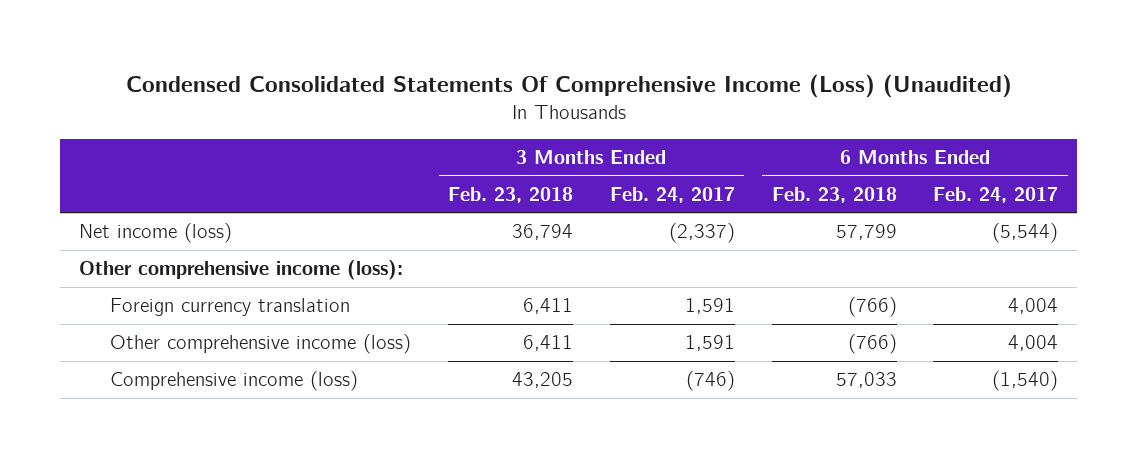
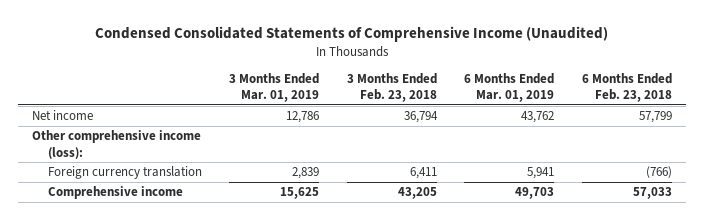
- Condensed Consolidated Statements Of Comprehensive Income (Loss) (Unaudited)
+ Condensed Consolidated Statements of Comprehensive Income (Unaudited)
- | 3 Months Ended Feb. 23, 2018 | 3 Months Ended Feb. 24, 2017 | 6 Months Ended Feb. 23, 2018 | 6 Months Ended Feb. 24, 2017
+ | 3 Months Ended Mar. 01, 2019 | 3 Months Ended Feb. 23, 2018 | 6 Months Ended Mar. 01, 2019 | 6 Months Ended Feb. 23, 2018
- Net income (loss) | 36,794 | (2,337) | 57,799 | (5,544)
+ Net income | 12,786 | 36,794 | 43,762 | 57,799
- Other comprehensive income (loss) | 6,411 | 1,591 | (766) | 4,004
- Comprehensive income (loss) | 43,205 | (746) | 57,033 | (1,540)
+ Comprehensive income | 15,625 | 43,205 | 49,703 | 57,033

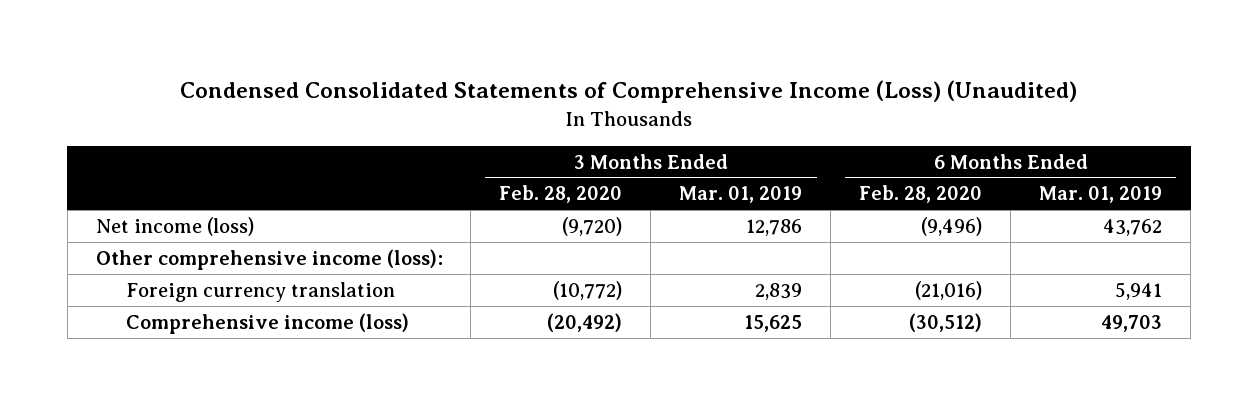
- Condensed Consolidated Statements of Comprehensive Income (Unaudited)
+ Condensed Consolidated Statements of Comprehensive Income (Loss) (Unaudited)
- | 3 Months Ended Mar. 01, 2019 | 3 Months Ended Feb. 23, 2018 | 6 Months Ended Mar. 01, 2019 | 6 Months Ended Feb. 23, 2018
+ | 3 Months Ended Feb. 28, 2020 | 3 Months Ended Mar. 01, 2019 | 6 Months Ended Feb. 28, 2020 | 6 Months Ended Mar. 01, 2019
- Net income | 12,786 | 36,794 | 43,762 | 57,799
+ Net income (loss) | (9,720) | 12,786 | (9,496) | 43,762
- Comprehensive income | 15,625 | 43,205 | 49,703 | 57,033
+ Comprehensive income (loss) | (20,492) | 15,625 | (30,512) | 49,703

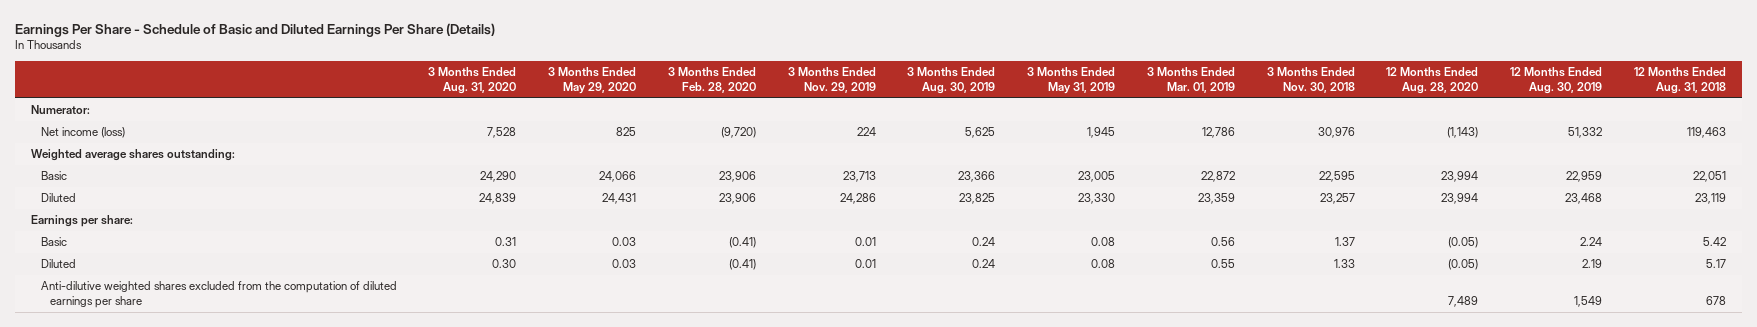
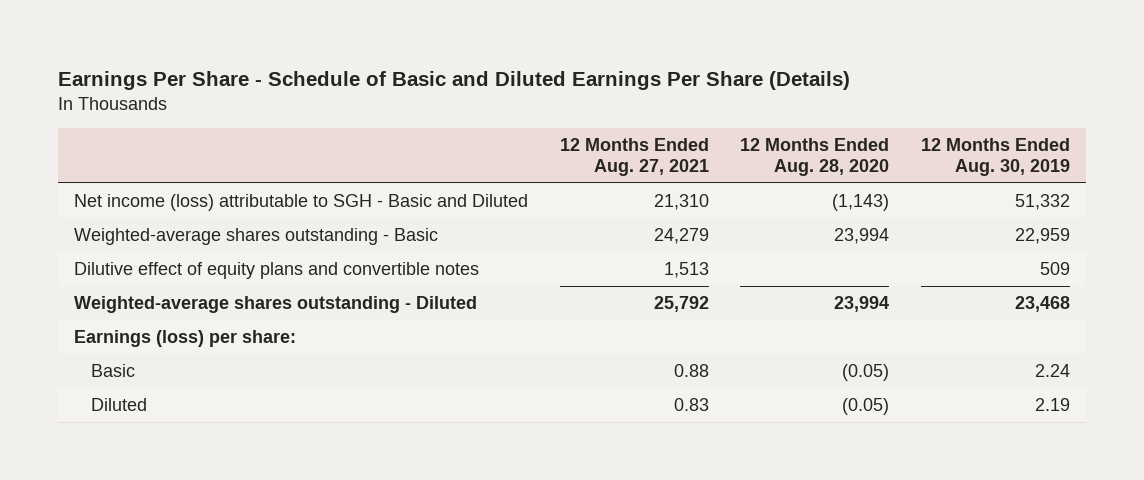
- | 3 Months Ended Aug. 31, 2020 | 3 Months Ended May 29, 2020 | 3 Months Ended Feb. 28, 2020 | 3 Months Ended Nov. 29, 2019 | 3 Months Ended Aug. 30, 2019 | 3 Months Ended May 31, 2019 | 3 Months Ended Mar. 01, 2019 | 3 Months Ended Nov. 30, 2018 | 12 Months Ended Aug. 28, 2020 | 12 Months Ended Aug. 30, 2019 | 12 Months Ended Aug. 31, 2018
+ | 12 Months Ended Aug. 27, 2021 | 12 Months Ended Aug. 28, 2020 | 12 Months Ended Aug. 30, 2019
- Numerator:
- Net income (loss) | 7,528 | 825 | (9,720) | 224 | 5,625 | 1,945 | 12,786 | 30,976 | (1,143) | 51,332 | 119,463
- Weighted average shares outstanding:
- Basic | 24,290 | 24,066 | 23,906 | 23,713 | 23,366 | 23,005 | 22,872 | 22,595 | 23,994 | 22,959 | 22,051
- Diluted | 24,839 | 24,431 | 23,906 | 24,286 | 23,825 | 23,330 | 23,359 | 23,257 | 23,994 | 23,468 | 23,119
- Earnings per share:
+ Net income (loss) attributable to SGH - Basic and Diluted | 21,310 | (1,143) | 51,332
+ Weighted-average shares outstanding - Basic | 24,279 | 23,994 | 22,959
+ Dilutive effect of equity plans and convertible notes | 1,513 | | 509
+ Weighted-average shares outstanding - Diluted | 25,792 | 23,994 | 23,468
+ Earnings (loss) per share:
- Anti-dilutive weighted shares excluded from the computation of diluted earnings per share | | | | | | | | | 7,489 | 1,549 | 678

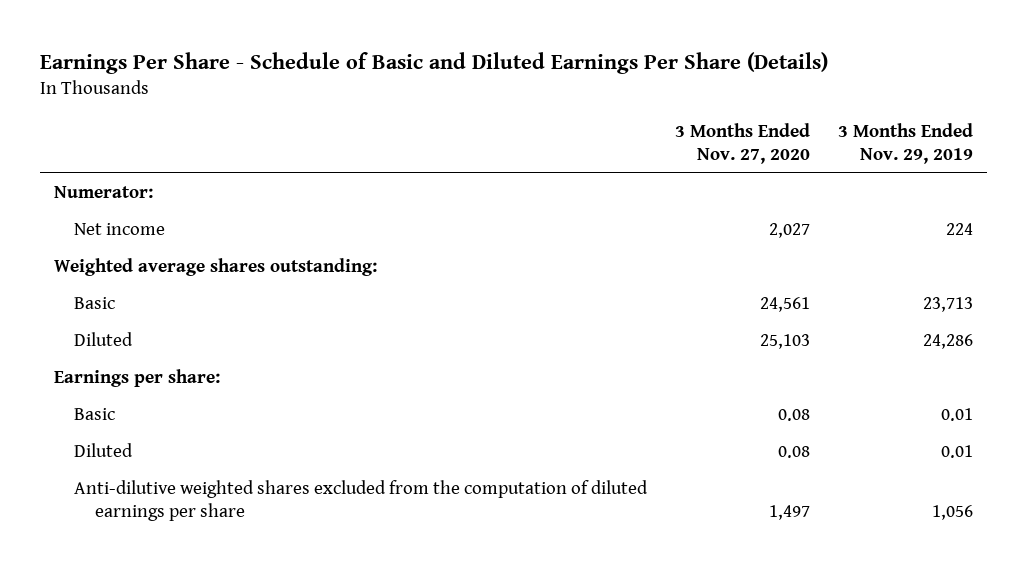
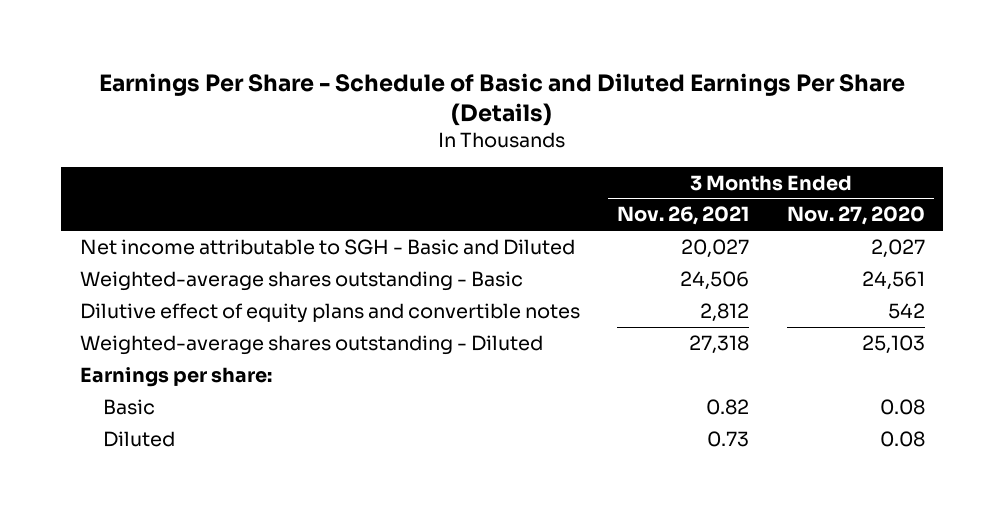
- | 3 Months Ended Nov. 27, 2020 | 3 Months Ended Nov. 29, 2019
+ | 3 Months Ended Nov. 26, 2021 | 3 Months Ended Nov. 27, 2020
- Numerator:
- Net income | 2,027 | 224
- Weighted average shares outstanding:
- Basic | 24,561 | 23,713
- Diluted | 25,103 | 24,286
+ Net income attributable to SGH - Basic and Diluted | 20,027 | 2,027
+ Weighted-average shares outstanding - Basic | 24,506 | 24,561
+ Dilutive effect of equity plans and convertible notes | 2,812 | 542
+ Weighted-average shares outstanding - Diluted | 27,318 | 25,103
- Anti-dilutive weighted shares excluded from the computation of diluted earnings per share | 1,497 | 1,056

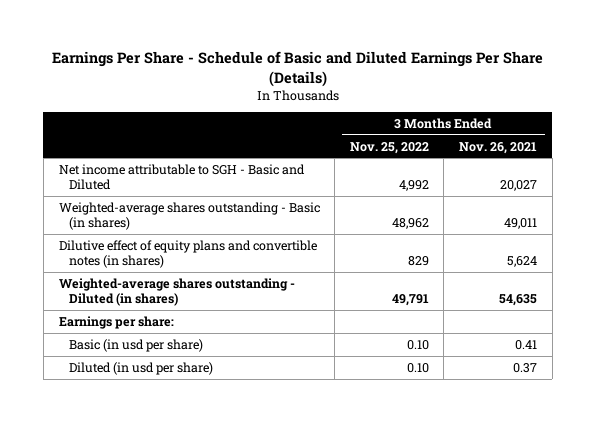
- | 3 Months Ended Nov. 26, 2021 | 3 Months Ended Nov. 27, 2020
+ | 3 Months Ended Nov. 25, 2022 | 3 Months Ended Nov. 26, 2021
- Weighted-average shares outstanding - Basic | 24,506 | 24,561
- Dilutive effect of equity plans and convertible notes | 2,812 | 542
- Weighted-average shares outstanding - Diluted | 27,318 | 25,103
+ Weighted-average shares outstanding - Basic (in shares) | 48,962 | 49,011
+ Dilutive effect of equity plans and convertible notes (in shares) | 829 | 5,624
+ Weighted-average shares outstanding - Diluted (in shares) | 49,791 | 54,635
- Basic | 0.82 | 0.08
- Diluted | 0.73 | 0.08
+ Basic (in usd per share) | 0.10 | 0.41
+ Diluted (in usd per share) | 0.10 | 0.37

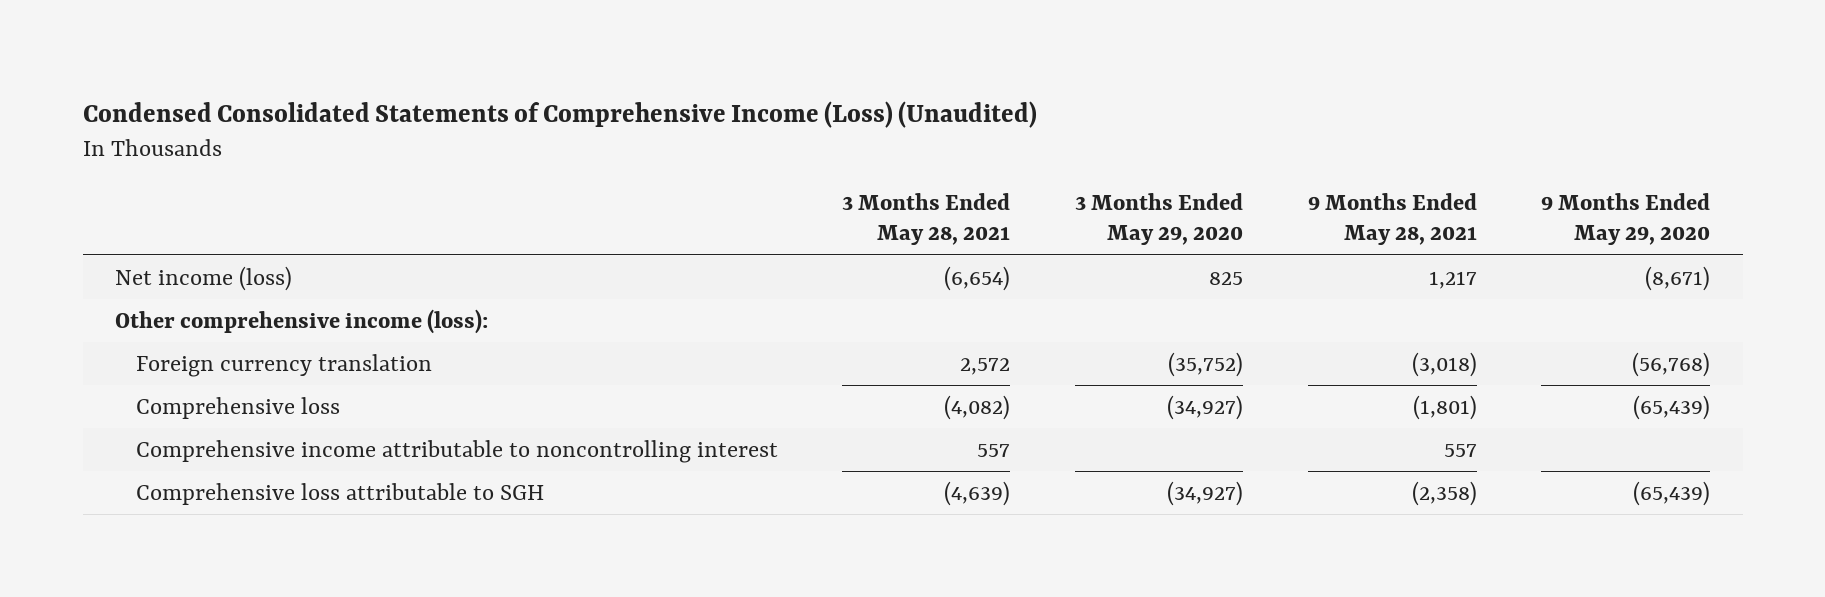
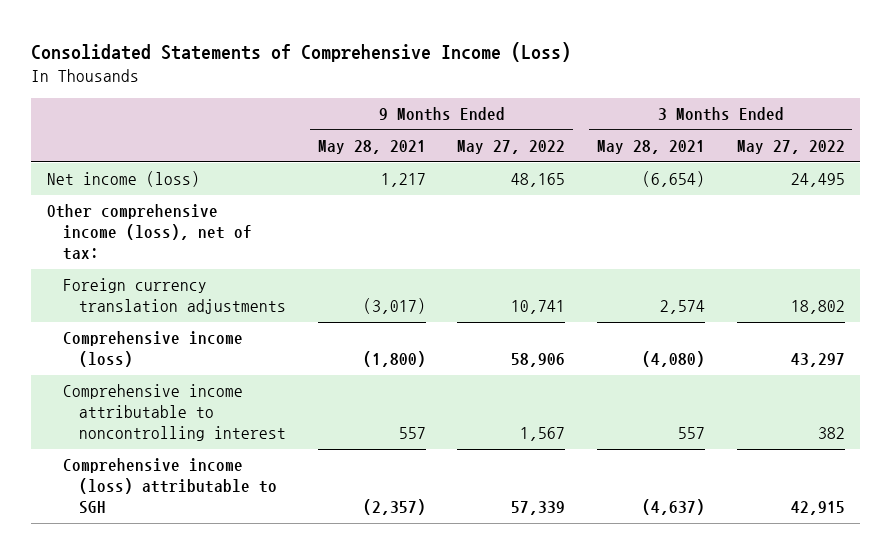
- Condensed Consolidated Statements of Comprehensive Income (Loss) (Unaudited)
+ Consolidated Statements of Comprehensive Income (Loss)
- | 3 Months Ended May 28, 2021 | 3 Months Ended May 29, 2020 | 9 Months Ended May 28, 2021 | 9 Months Ended May 29, 2020
+ | 9 Months Ended May 28, 2021 | 9 Months Ended May 27, 2022 | 3 Months Ended May 28, 2021 | 3 Months Ended May 27, 2022
- Other comprehensive income (loss):
- Foreign currency translation | 2,572 | (35,752) | (3,018) | (56,768)
- Comprehensive loss | (4,082) | (34,927) | (1,801) | (65,439)
+ Other comprehensive income (loss), net of tax:
+ Foreign currency translation adjustments | (3,017) | 10,741 | 2,574 | 18,802
+ Comprehensive income (loss) | (1,800) | 58,906 | (4,080) | 43,297
- Comprehensive loss attributable to SGH | (4,639) | (34,927) | (2,358) | (65,439)
+ Comprehensive income (loss) attributable to SGH | (2,357) | 57,339 | (4,637) | 42,915

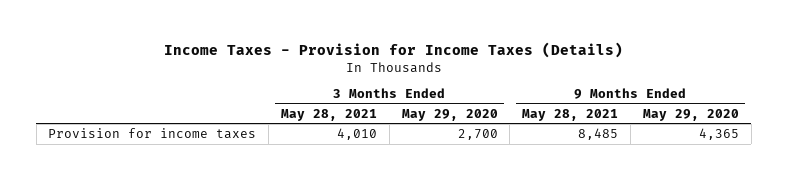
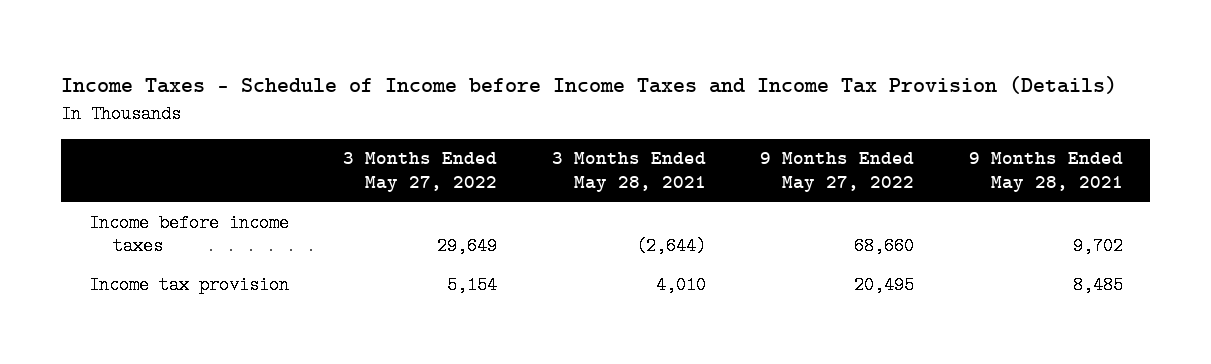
- Income Taxes - Provision for Income Taxes (Details)
+ Income Taxes - Schedule of Income before Income Taxes and Income Tax Provision (Details)
- | 3 Months Ended May 28, 2021 | 3 Months Ended May 29, 2020 | 9 Months Ended May 28, 2021 | 9 Months Ended May 29, 2020
+ | 3 Months Ended May 27, 2022 | 3 Months Ended May 28, 2021 | 9 Months Ended May 27, 2022 | 9 Months Ended May 28, 2021
- Provision for income taxes | 4,010 | 2,700 | 8,485 | 4,365
+ Income before income taxes | 29,649 | (2,644) | 68,660 | 9,702
+ Income tax provision | 5,154 | 4,010 | 20,495 | 8,485

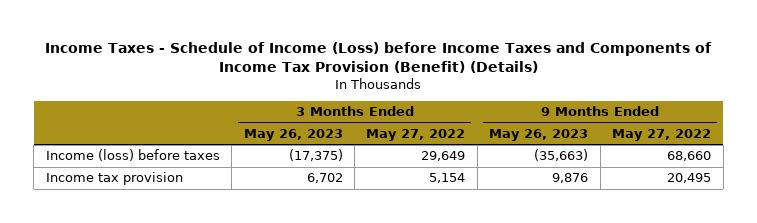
- Income Taxes - Schedule of Income before Income Taxes and Income Tax Provision (Details)
+ Income Taxes - Schedule of Income (Loss) before Income Taxes and Components of Income Tax Provision (Benefit) (Details)
- | 3 Months Ended May 27, 2022 | 3 Months Ended May 28, 2021 | 9 Months Ended May 27, 2022 | 9 Months Ended May 28, 2021
+ | 3 Months Ended May 26, 2023 | 3 Months Ended May 27, 2022 | 9 Months Ended May 26, 2023 | 9 Months Ended May 27, 2022
- Income before income taxes | 29,649 | (2,644) | 68,660 | 9,702
+ Income (loss) before taxes | (17,375) | 29,649 | (35,663) | 68,660

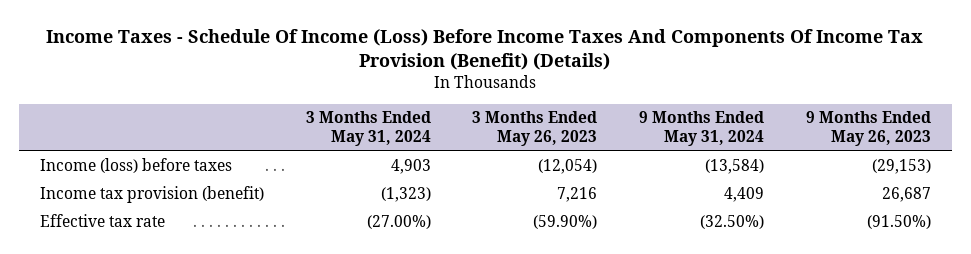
- Income Taxes - Schedule of Income (Loss) before Income Taxes and Components of Income Tax Provision (Benefit) (Details)
+ Income Taxes - Schedule Of Income (Loss) Before Income Taxes And Components Of Income Tax Provision (Benefit) (Details)
- | 3 Months Ended May 26, 2023 | 3 Months Ended May 27, 2022 | 9 Months Ended May 26, 2023 | 9 Months Ended May 27, 2022
+ | 3 Months Ended May 31, 2024 | 3 Months Ended May 26, 2023 | 9 Months Ended May 31, 2024 | 9 Months Ended May 26, 2023
- Income (loss) before taxes | (17,375) | 29,649 | (35,663) | 68,660
- Income tax provision | 6,702 | 5,154 | 9,876 | 20,495
+ Income (loss) before taxes | 4,903 | (12,054) | (13,584) | (29,153)
+ Income tax provision (benefit) | (1,323) | 7,216 | 4,409 | 26,687
+ Effective tax rate | (27.00%) | (59.90%) | (32.50%) | (91.50%)

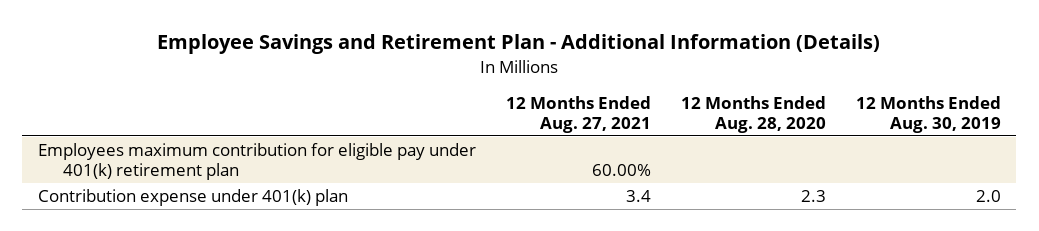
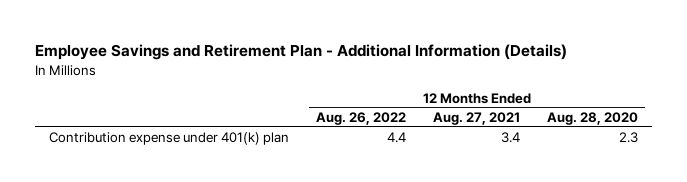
- | 12 Months Ended Aug. 27, 2021 | 12 Months Ended Aug. 28, 2020 | 12 Months Ended Aug. 30, 2019
+ | 12 Months Ended Aug. 26, 2022 | 12 Months Ended Aug. 27, 2021 | 12 Months Ended Aug. 28, 2020
- Employees maximum contribution for eligible pay under 401(k) retirement plan | 60.00% | |

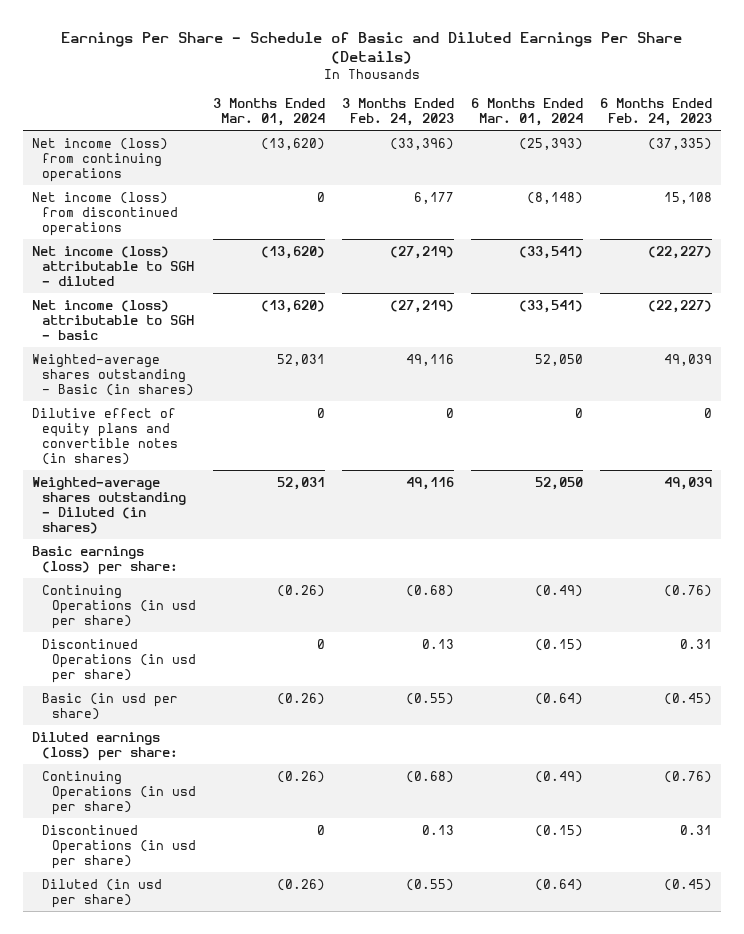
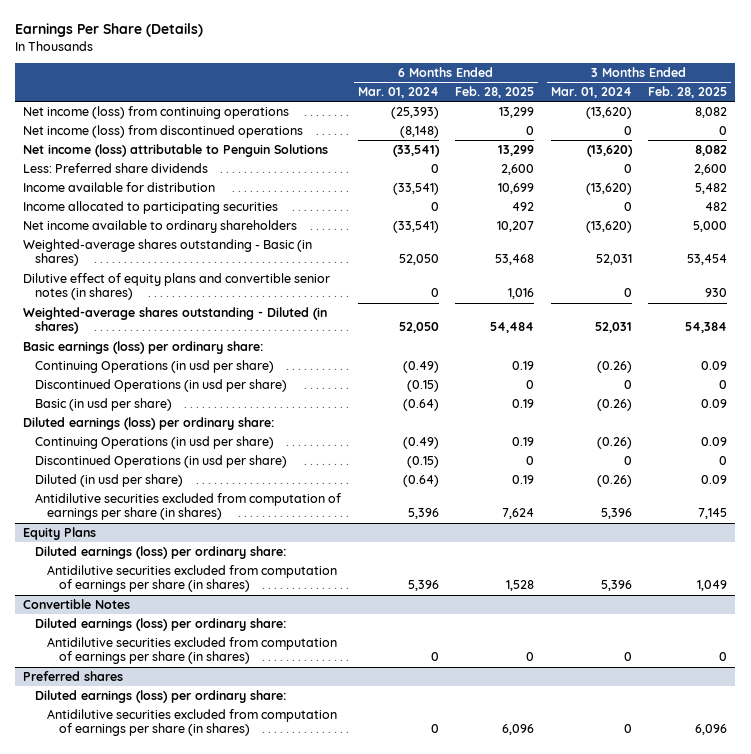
- Earnings Per Share - Schedule of Basic and Diluted Earnings Per Share (Details)
+ Earnings Per Share (Details)
- | 3 Months Ended Mar. 01, 2024 | 3 Months Ended Feb. 24, 2023 | 6 Months Ended Mar. 01, 2024 | 6 Months Ended Feb. 24, 2023
+ | 6 Months Ended Mar. 01, 2024 | 6 Months Ended Feb. 28, 2025 | 3 Months Ended Mar. 01, 2024 | 3 Months Ended Feb. 28, 2025
- Net income (loss) attributable to SGH - diluted | (13,620) | (27,219) | (33,541) | (22,227)
- Net income (loss) attributable to SGH - basic | (13,620) | (27,219) | (33,541) | (22,227)
+ Net income (loss) attributable to Penguin Solutions | (33,541) | 13,299 | (13,620) | 8,082
+ Less: Preferred share dividends | 0 | 2,600 | 0 | 2,600
+ Income available for distribution | (33,541) | 10,699 | (13,620) | 5,482
+ Income allocated to participating securities | 0 | 492 | 0 | 482
+ Net income available to ordinary shareholders | (33,541) | 10,207 | (13,620) | 5,000
- Dilutive effect of equity plans and convertible notes (in shares) | 0 | 0 | 0 | 0
+ Dilutive effect of equity plans and convertible senior notes (in shares) | 0 | 1,016 | 0 | 930
- Basic earnings (loss) per share:
+ Basic earnings (loss) per ordinary share:
- Diluted earnings (loss) per share:
+ Diluted earnings (loss) per ordinary share:
+ Antidilutive securities excluded from computation of earnings per share (in shares) | 5,396 | 7,624 | 5,396 | 7,145
+ Equity Plans
+ Diluted earnings (loss) per ordinary share:
+ Antidilutive securities excluded from computation of earnings per share (in shares) | 5,396 | 1,528 | 5,396 | 1,049
+ Convertible Notes
+ Diluted earnings (loss) per ordinary share:
+ Antidilutive securities excluded from computation of earnings per share (in shares) | 0 | 0 | 0 | 0
+ Preferred shares
+ Diluted earnings (loss) per ordinary share:
+ Antidilutive securities excluded from computation of earnings per share (in shares) | 0 | 6,096 | 0 | 6,096

